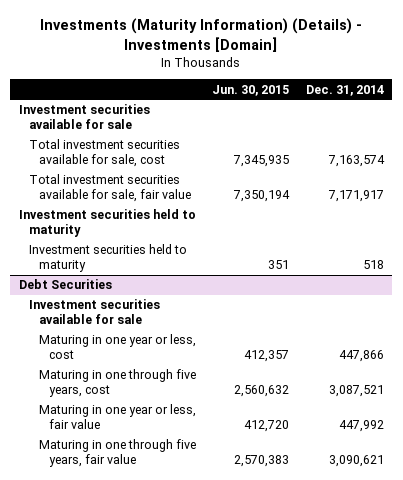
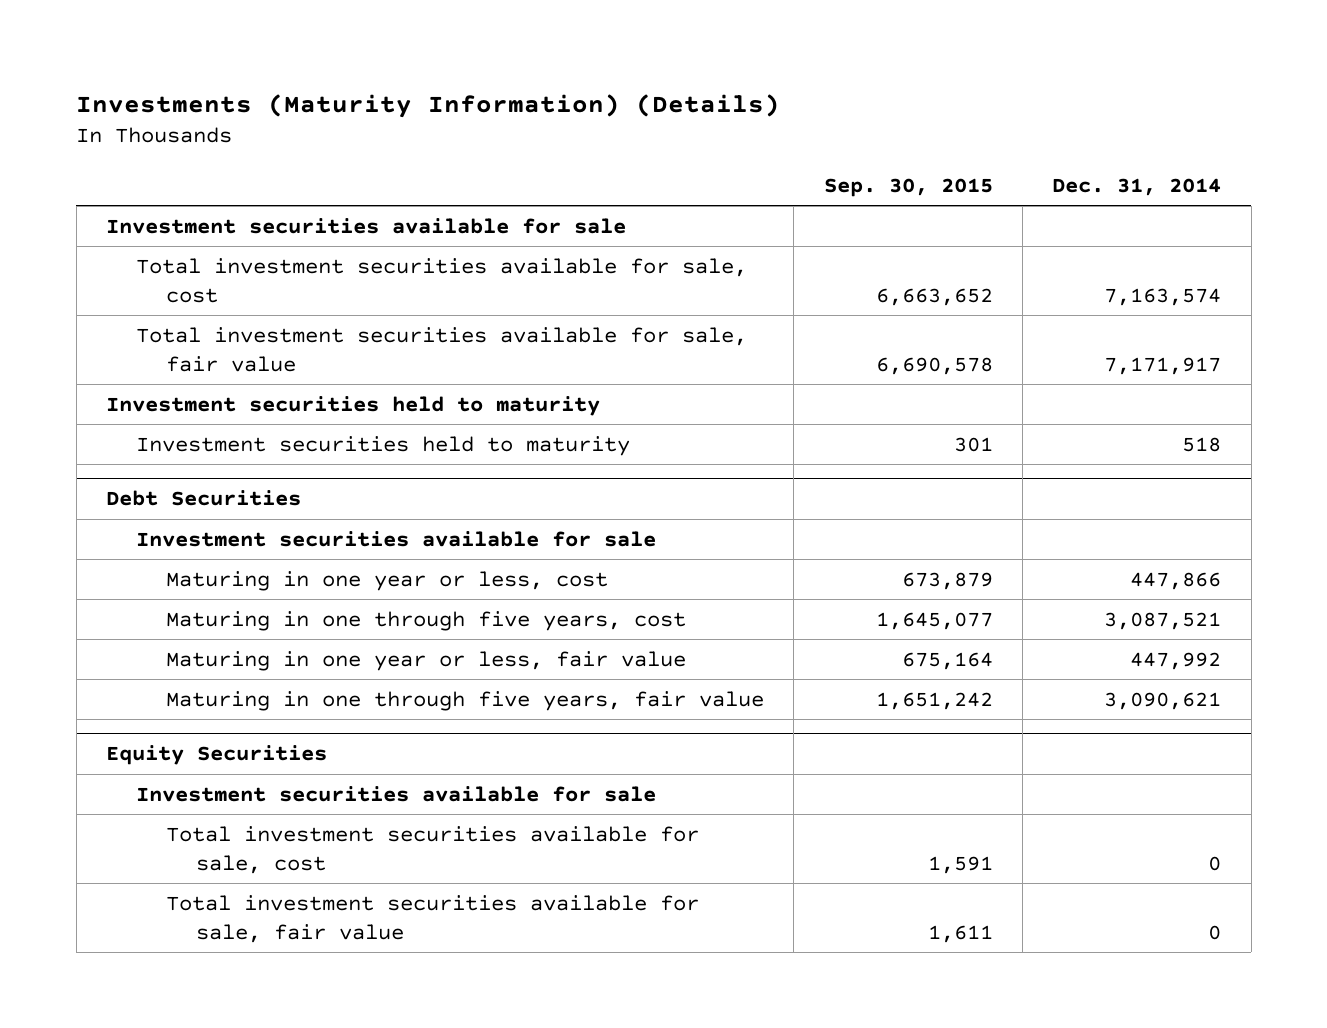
- Investments (Maturity Information) (Details) - Investments [Domain]
+ Investments (Maturity Information) (Details)
- | Jun. 30, 2015 | Dec. 31, 2014
+ | Sep. 30, 2015 | Dec. 31, 2014
+ Equity Securities
+ Investment securities available for sale
+ Total investment securities available for sale, cost | 1,591 | 0
+ Total investment securities available for sale, fair value | 1,611 | 0

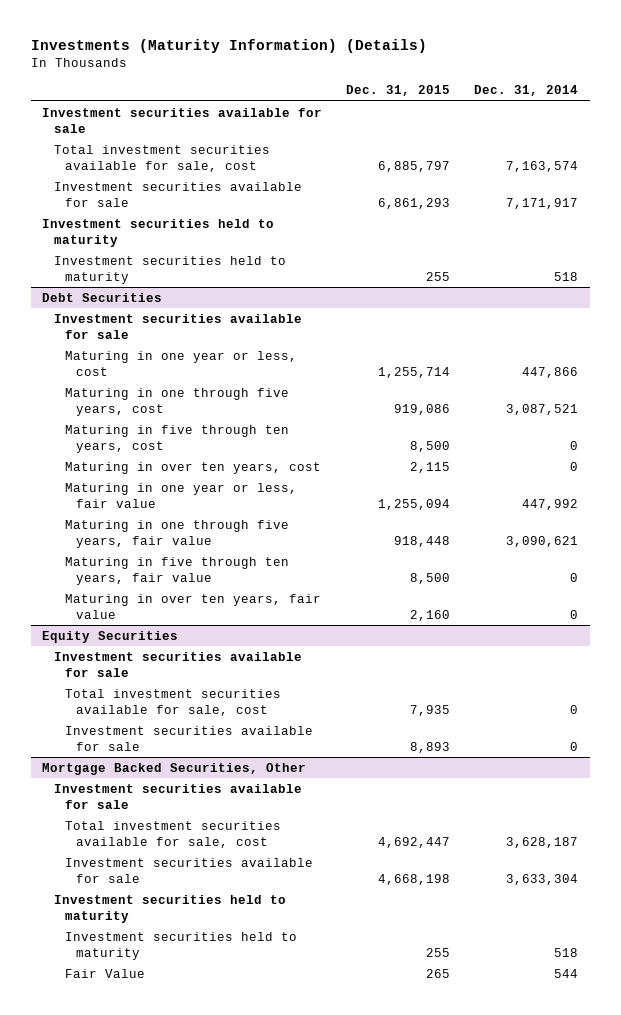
- | Sep. 30, 2015 | Dec. 31, 2014
+ | Dec. 31, 2015 | Dec. 31, 2014
- Total investment securities available for sale, fair value | 6,690,578 | 7,171,917
+ Investment securities available for sale | 6,861,293 | 7,171,917
@ Debt Securities
+ Maturing in five through ten years, cost | 8,500 | 0
+ Maturing in over ten years, cost | 2,115 | 0
+ Maturing in five through ten years, fair value | 8,500 | 0
+ Maturing in over ten years, fair value | 2,160 | 0
@ Equity Securities
- Total investment securities available for sale, fair value | 1,611 | 0
+ Investment securities available for sale | 8,893 | 0
+ Mortgage Backed Securities, Other
+ Investment securities available for sale
+ Total investment securities available for sale, cost | 4,692,447 | 3,628,187
+ Investment securities available for sale | 4,668,198 | 3,633,304
+ Investment securities held to maturity
+ Investment securities held to maturity | 255 | 518
+ Fair Value | 265 | 544

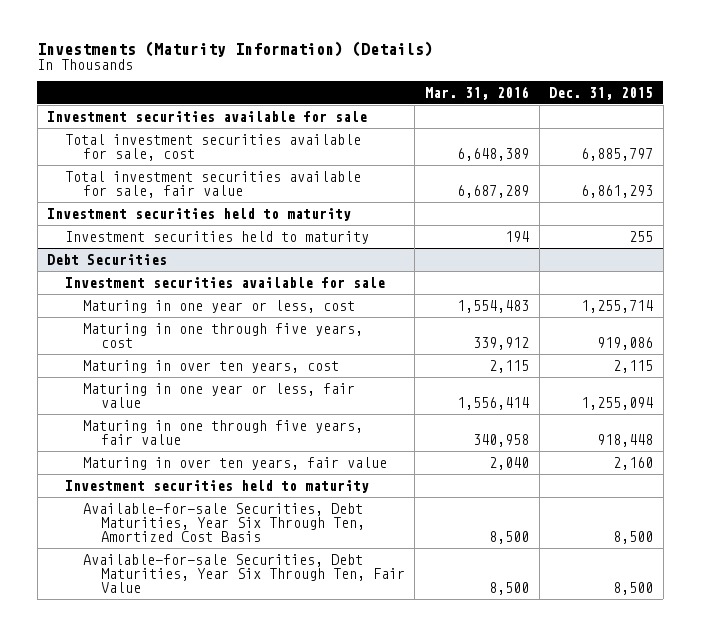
- | Dec. 31, 2015 | Dec. 31, 2014
+ | Mar. 31, 2016 | Dec. 31, 2015
- Investment securities available for sale | 6,861,293 | 7,171,917
+ Total investment securities available for sale, fair value | 6,687,289 | 6,861,293
@ Debt Securities
- Maturing in five through ten years, cost | 8,500 | 0
- Maturing in five through ten years, fair value | 8,500 | 0
- Equity Securities
- Investment securities available for sale
- Total investment securities available for sale, cost | 7,935 | 0
- Investment securities available for sale | 8,893 | 0
- Mortgage Backed Securities, Other
- Investment securities available for sale
- Total investment securities available for sale, cost | 4,692,447 | 3,628,187
- Investment securities available for sale | 4,668,198 | 3,633,304
- Investment securities held to maturity | 255 | 518
- Fair Value | 265 | 544
@ Debt Securities
+ Available-for-sale Securities, Debt Maturities, Year Six Through Ten, Amortized Cost Basis | 8,500 | 8,500
+ Available-for-sale Securities, Debt Maturities, Year Six Through Ten, Fair Value | 8,500 | 8,500

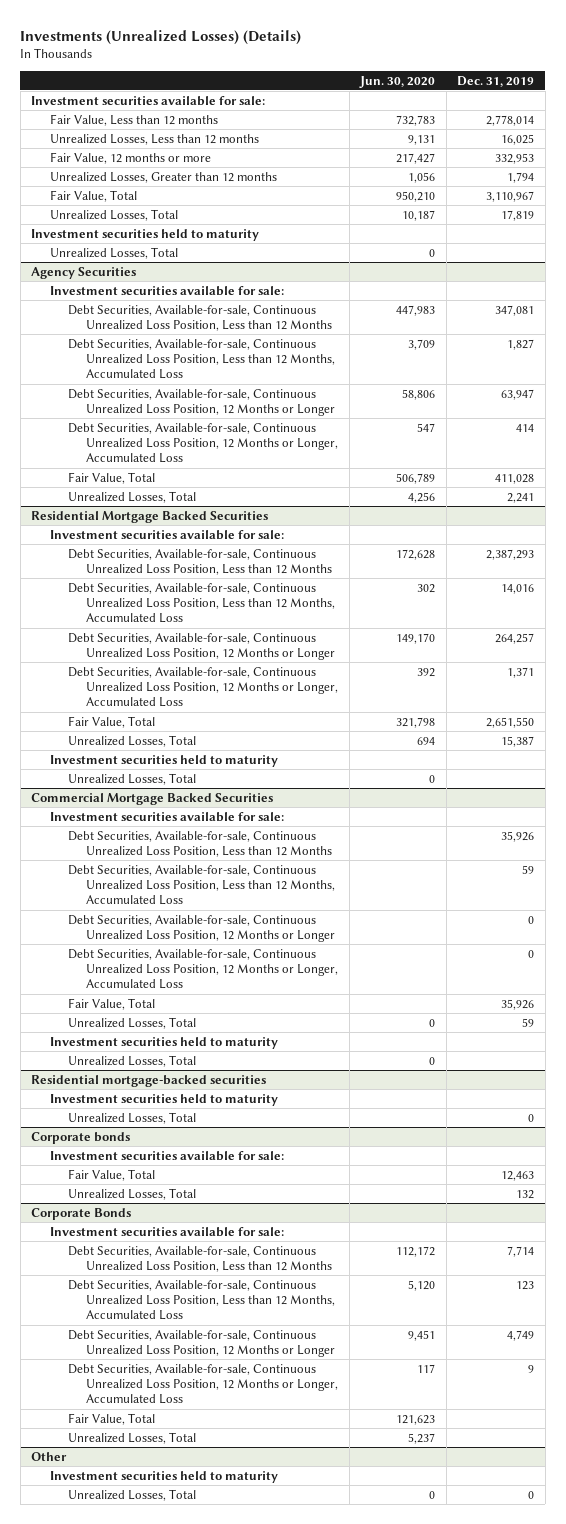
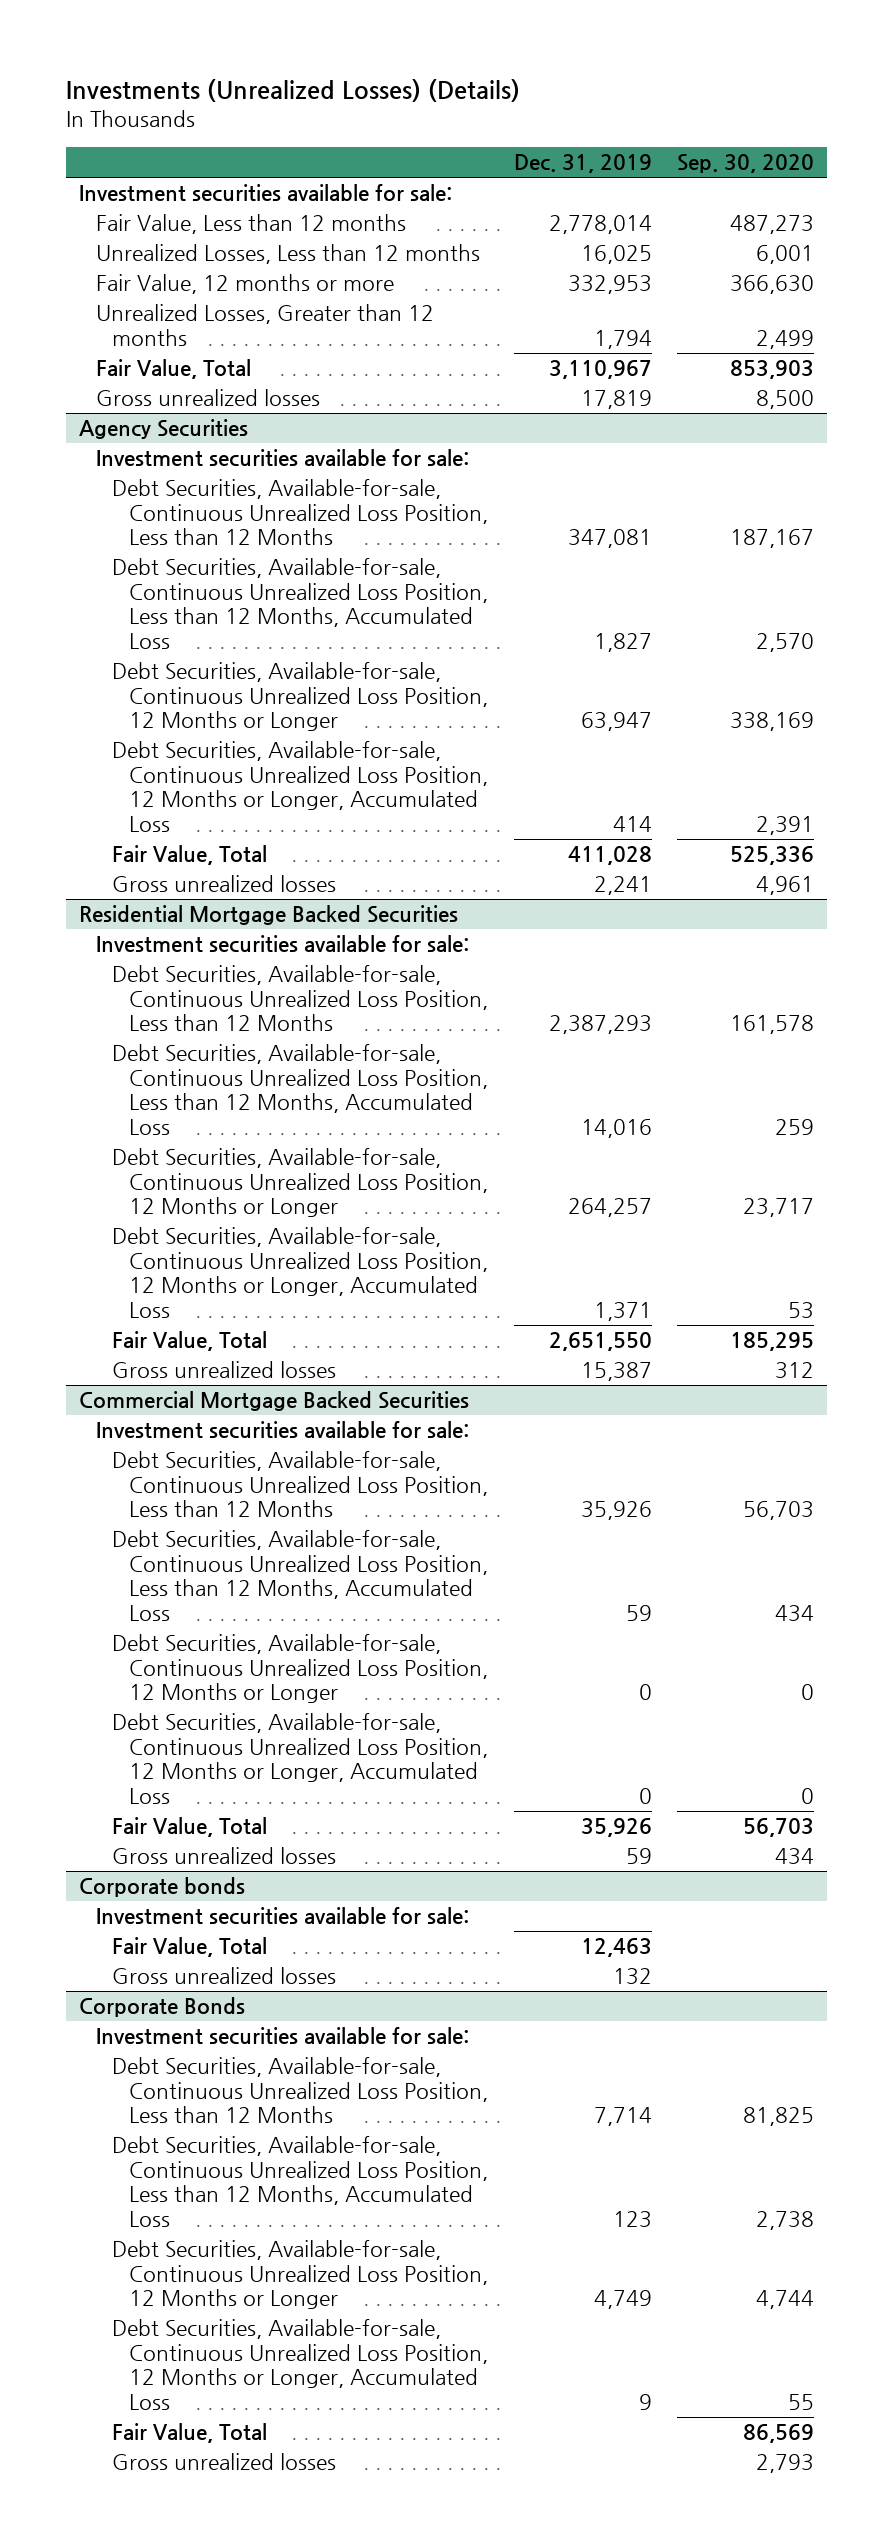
- | Jun. 30, 2020 | Dec. 31, 2019
+ | Dec. 31, 2019 | Sep. 30, 2020
- Unrealized Losses, Total | 10,187 | 17,819
- Investment securities held to maturity
- Unrealized Losses, Total | 0 |
+ Gross unrealized losses | 17,819 | 8,500
@ Agency Securities
- Unrealized Losses, Total | 4,256 | 2,241
+ Gross unrealized losses | 2,241 | 4,961
@ Residential Mortgage Backed Securities
- Unrealized Losses, Total | 694 | 15,387
- Investment securities held to maturity
- Unrealized Losses, Total | 0 |
+ Gross unrealized losses | 15,387 | 312
@ Commercial Mortgage Backed Securities
- Unrealized Losses, Total | 0 | 59
- Investment securities held to maturity
- Unrealized Losses, Total | 0 |
- Residential mortgage-backed securities
- Investment securities held to maturity
- Unrealized Losses, Total | | 0
@ Commercial Mortgage Backed Securities
+ Gross unrealized losses | 59 | 434
@ Corporate bonds
- Unrealized Losses, Total | | 132
+ Gross unrealized losses | 132 |
@ Corporate Bonds
- Unrealized Losses, Total | 5,237 |
- Other
- Investment securities held to maturity
- Unrealized Losses, Total | 0 | 0
@ Corporate Bonds
+ Gross unrealized losses | | 2,793

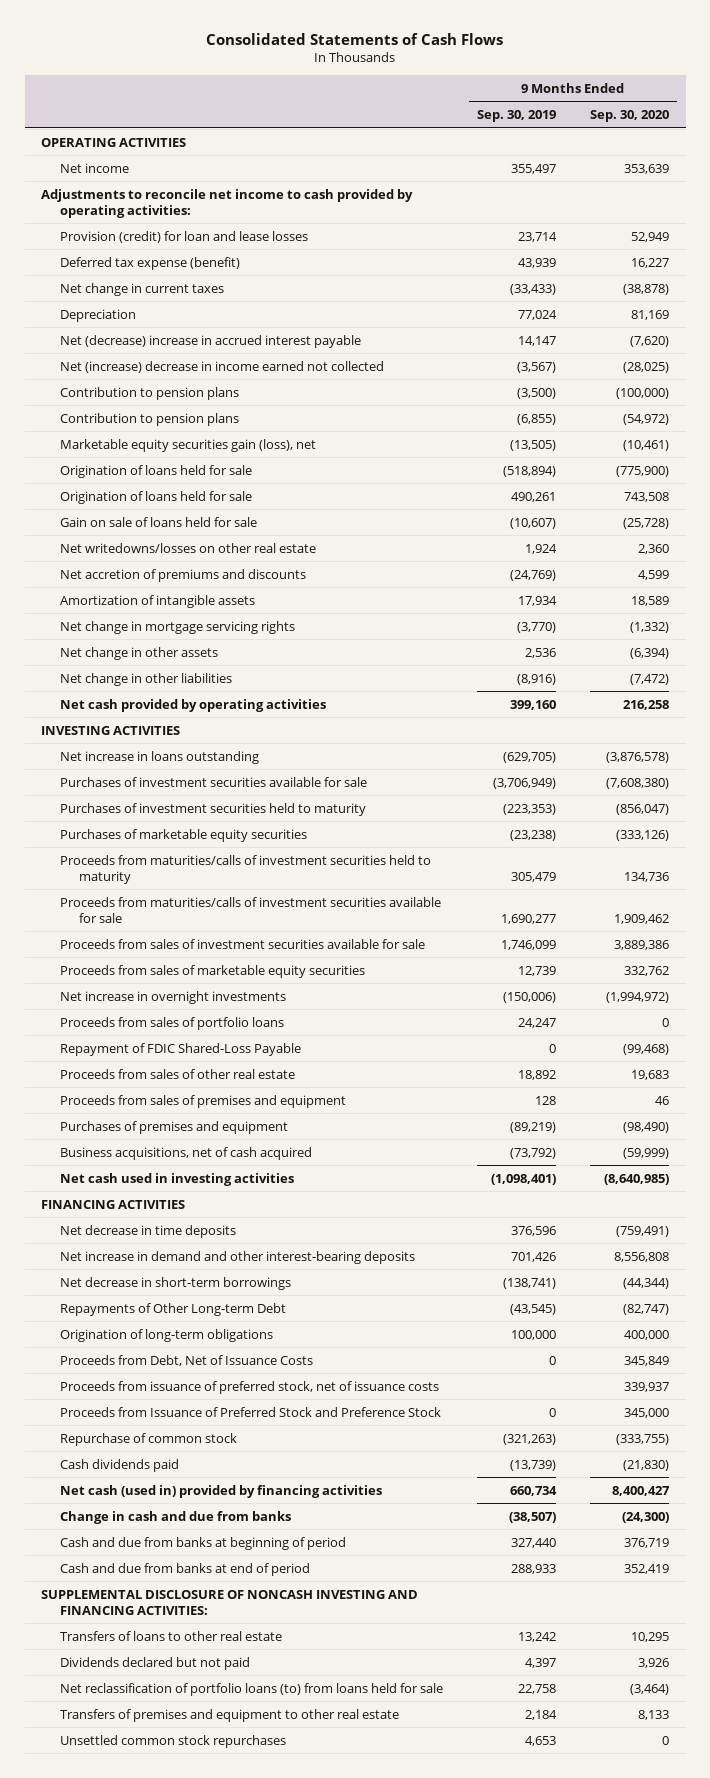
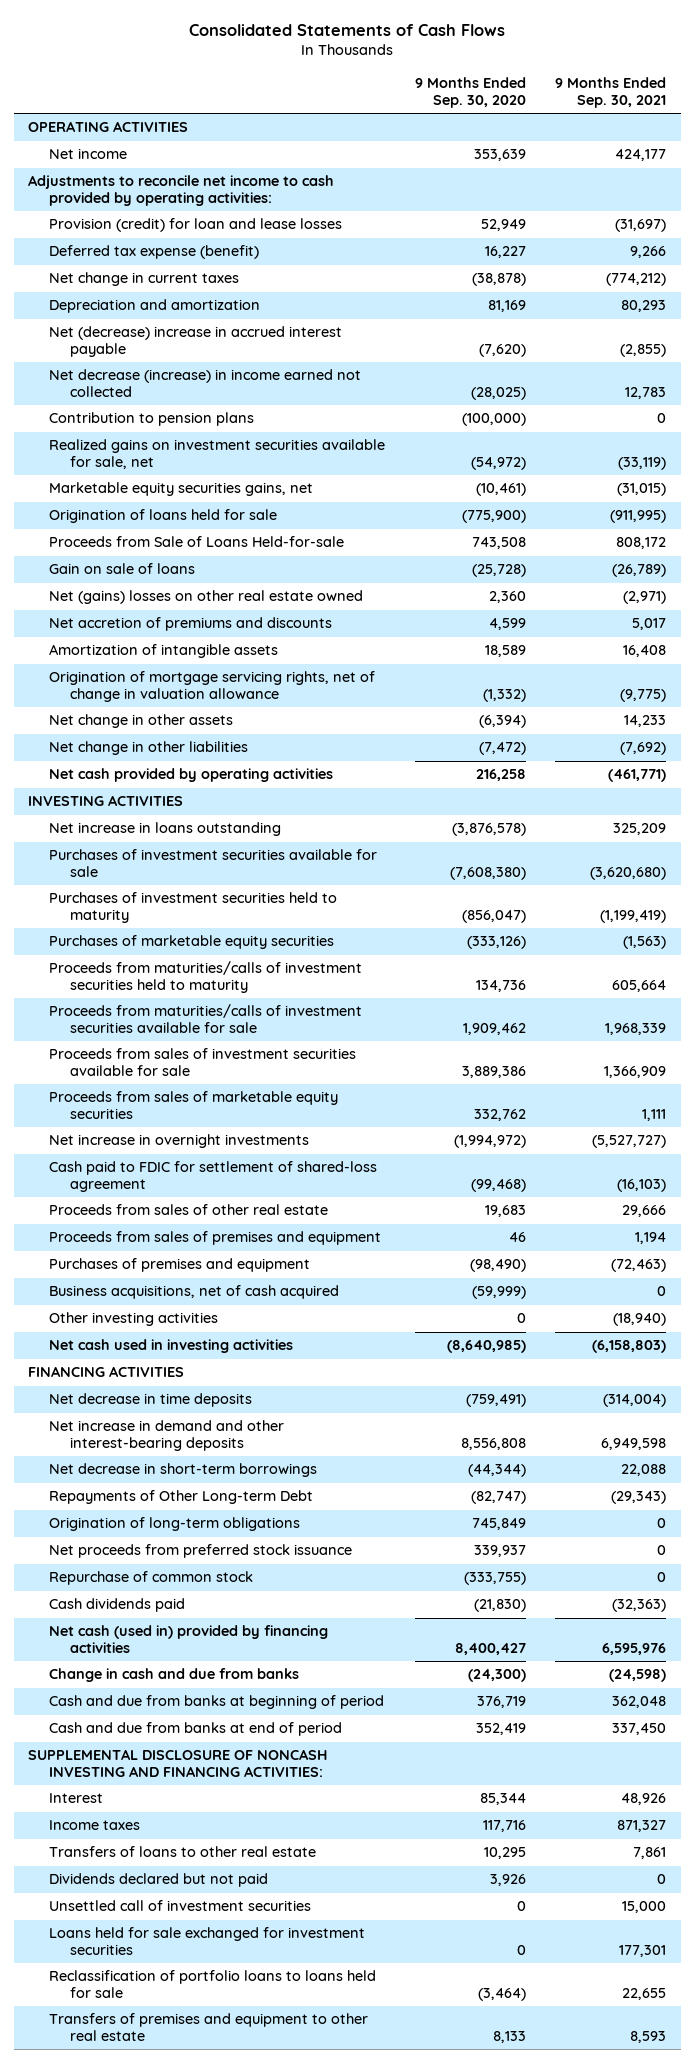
- | 9 Months Ended Sep. 30, 2019 | 9 Months Ended Sep. 30, 2020
+ | 9 Months Ended Sep. 30, 2020 | 9 Months Ended Sep. 30, 2021
- Depreciation | 77,024 | 81,169
+ Depreciation and amortization | 81,169 | 80,293
- Net (increase) decrease in income earned not collected | (3,567) | (28,025)
+ Net decrease (increase) in income earned not collected | (28,025) | 12,783
- Contribution to pension plans | (6,855) | (54,972)
- Marketable equity securities gain (loss), net | (13,505) | (10,461)
+ Realized gains on investment securities available for sale, net | (54,972) | (33,119)
+ Marketable equity securities gains, net | (10,461) | (31,015)
- Origination of loans held for sale | 490,261 | 743,508
- Gain on sale of loans held for sale | (10,607) | (25,728)
- Net writedowns/losses on other real estate | 1,924 | 2,360
+ Proceeds from Sale of Loans Held-for-sale | 743,508 | 808,172
+ Gain on sale of loans | (25,728) | (26,789)
+ Net (gains) losses on other real estate owned | 2,360 | (2,971)
- Net change in mortgage servicing rights | (3,770) | (1,332)
+ Origination of mortgage servicing rights, net of change in valuation allowance | (1,332) | (9,775)
- Proceeds from sales of portfolio loans | 24,247 | 0
- Repayment of FDIC Shared-Loss Payable | 0 | (99,468)
+ Cash paid to FDIC for settlement of shared-loss agreement | (99,468) | (16,103)
+ Other investing activities | 0 | (18,940)
- Origination of long-term obligations | 100,000 | 400,000
- Proceeds from Debt, Net of Issuance Costs | 0 | 345,849
- Proceeds from issuance of preferred stock, net of issuance costs | | 339,937
- Proceeds from Issuance of Preferred Stock and Preference Stock | 0 | 345,000
+ Origination of long-term obligations | 745,849 | 0
+ Net proceeds from preferred stock issuance | 339,937 | 0
+ Interest | 85,344 | 48,926
+ Income taxes | 117,716 | 871,327
- Net reclassification of portfolio loans (to) from loans held for sale | 22,758 | (3,464)
+ Unsettled call of investment securities | 0 | 15,000
+ Loans held for sale exchanged for investment securities | 0 | 177,301
+ Reclassification of portfolio loans to loans held for sale | (3,464) | 22,655
- Unsettled common stock repurchases | 4,653 | 0

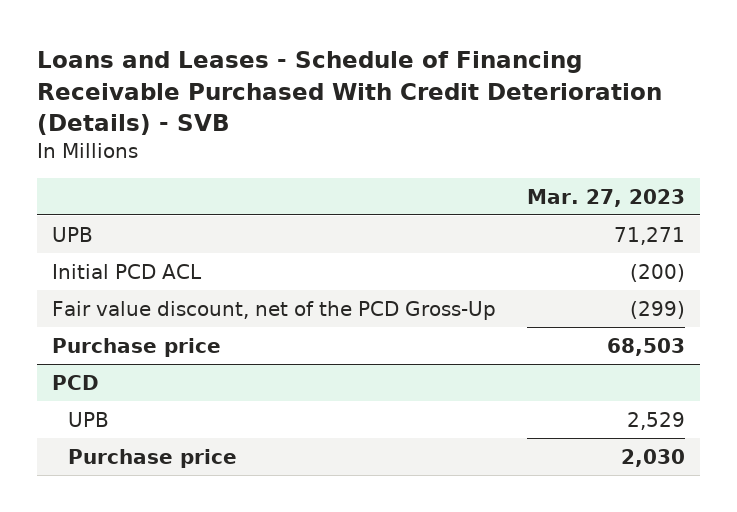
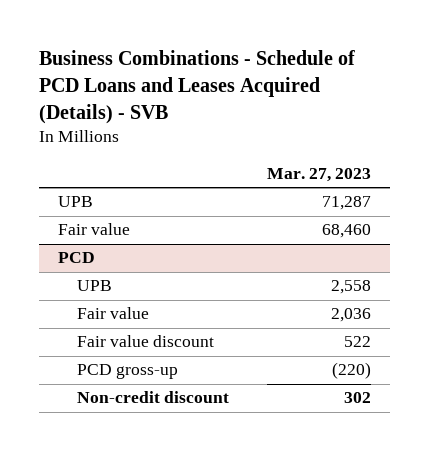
- Loans and Leases - Schedule of Financing Receivable Purchased With Credit Deterioration (Details) - SVB
+ Business Combinations - Schedule of PCD Loans and Leases Acquired (Details) - SVB
- UPB | 71,271
- Initial PCD ACL | (200)
- Fair value discount, net of the PCD Gross-Up | (299)
- Purchase price | 68,503
+ UPB | 71,287
+ Fair value | 68,460
@ PCD
- UPB | 2,529
- Purchase price | 2,030
+ UPB | 2,558
+ Fair value | 2,036
+ Fair value discount | 522
+ PCD gross-up | (220)
+ Non-credit discount | 302

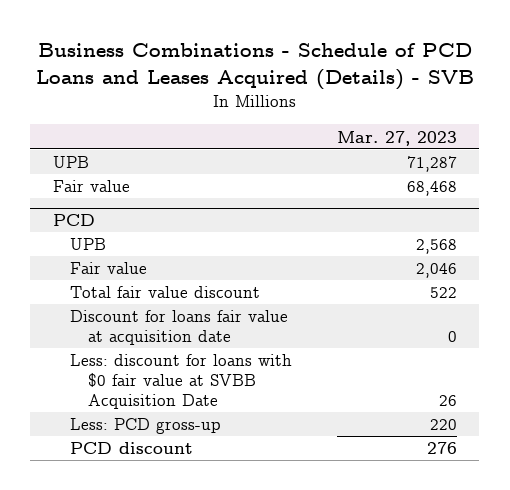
- Fair value | 68,460
+ Fair value | 68,468
@ PCD
- UPB | 2,558
- Fair value | 2,036
- Fair value discount | 522
- PCD gross-up | (220)
- Non-credit discount | 302
+ UPB | 2,568
+ Fair value | 2,046
+ Total fair value discount | 522
+ Discount for loans fair value at acquisition date | 0
+ Less: discount for loans with $0 fair value at SVBB Acquisition Date | 26
+ Less: PCD gross-up | 220
+ PCD discount | 276

